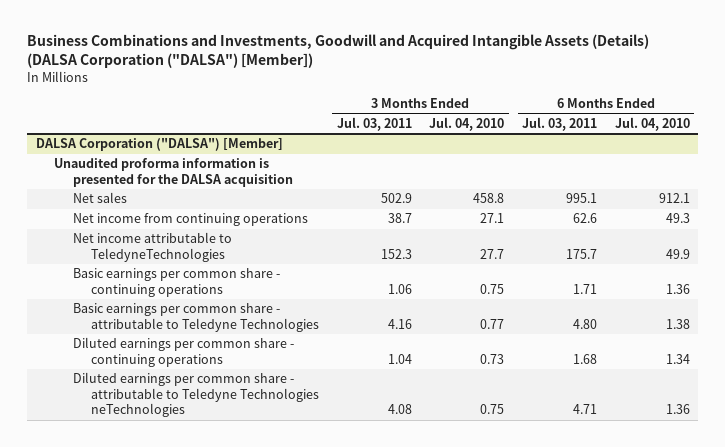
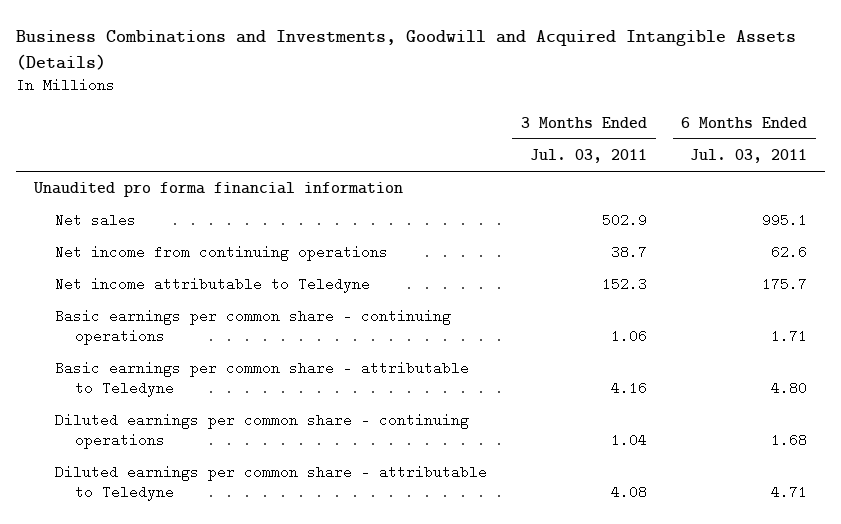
- Business Combinations and Investments, Goodwill and Acquired Intangible Assets (Details) (DALSA Corporation ("DALSA") [Member])
+ Business Combinations and Investments, Goodwill and Acquired Intangible Assets (Details)
- | 3 Months Ended Jul. 03, 2011 | 3 Months Ended Jul. 04, 2010 | 6 Months Ended Jul. 03, 2011 | 6 Months Ended Jul. 04, 2010
+ | 3 Months Ended Jul. 03, 2011 | 6 Months Ended Jul. 03, 2011
- DALSA Corporation ("DALSA") [Member]
- Unaudited proforma information is presented for the DALSA acquisition
+ Unaudited pro forma financial information
- Net income attributable to TeledyneTechnologies | 152.3 | 27.7 | 175.7 | 49.9
+ Net income attributable to Teledyne | 152.3 | 175.7
- Basic earnings per common share - attributable to Teledyne Technologies | 4.16 | 0.77 | 4.80 | 1.38
+ Basic earnings per common share - attributable to Teledyne | 4.16 | 4.80
- Diluted earnings per common share - attributable to Teledyne Technologies neTechnologies | 4.08 | 0.75 | 4.71 | 1.36
+ Diluted earnings per common share - attributable to Teledyne | 4.08 | 4.71

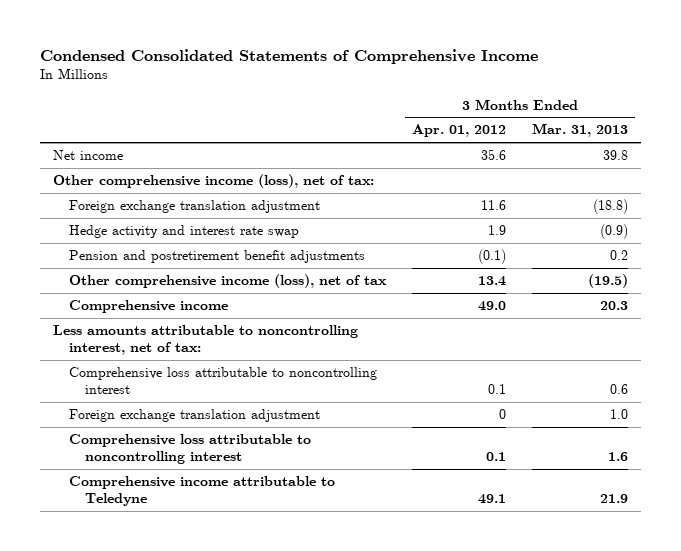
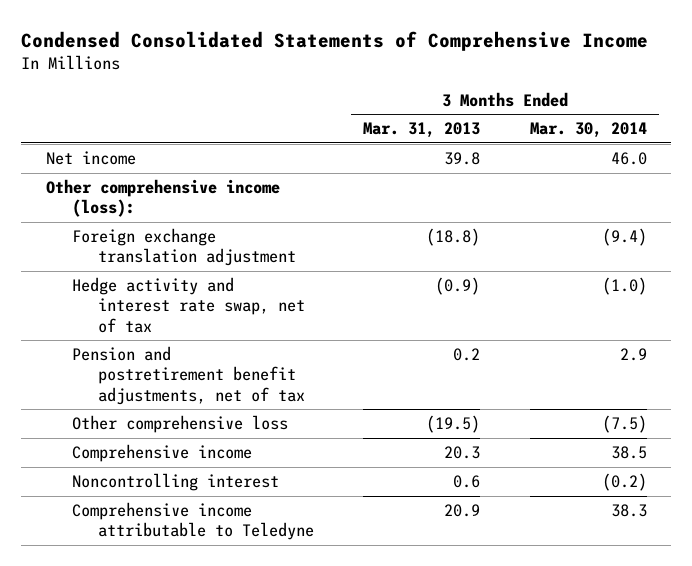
- | 3 Months Ended Apr. 01, 2012 | 3 Months Ended Mar. 31, 2013
+ | 3 Months Ended Mar. 31, 2013 | 3 Months Ended Mar. 30, 2014
- Other comprehensive income (loss), net of tax:
+ Other comprehensive income (loss):
- Hedge activity and interest rate swap | 1.9 | (0.9)
- Pension and postretirement benefit adjustments | (0.1) | 0.2
- Other comprehensive income (loss), net of tax | 13.4 | (19.5)
+ Hedge activity and interest rate swap, net of tax | (0.9) | (1.0)
+ Pension and postretirement benefit adjustments, net of tax | 0.2 | 2.9
+ Other comprehensive loss | (19.5) | (7.5)
- Less amounts attributable to noncontrolling interest, net of tax:
- Comprehensive loss attributable to noncontrolling interest | 0.1 | 0.6
- Foreign exchange translation adjustment | 0 | 1.0
- Comprehensive loss attributable to noncontrolling interest | 0.1 | 1.6
- Comprehensive income attributable to Teledyne | 49.1 | 21.9
+ Noncontrolling interest | 0.6 | (0.2)
+ Comprehensive income attributable to Teledyne | 20.9 | 38.3

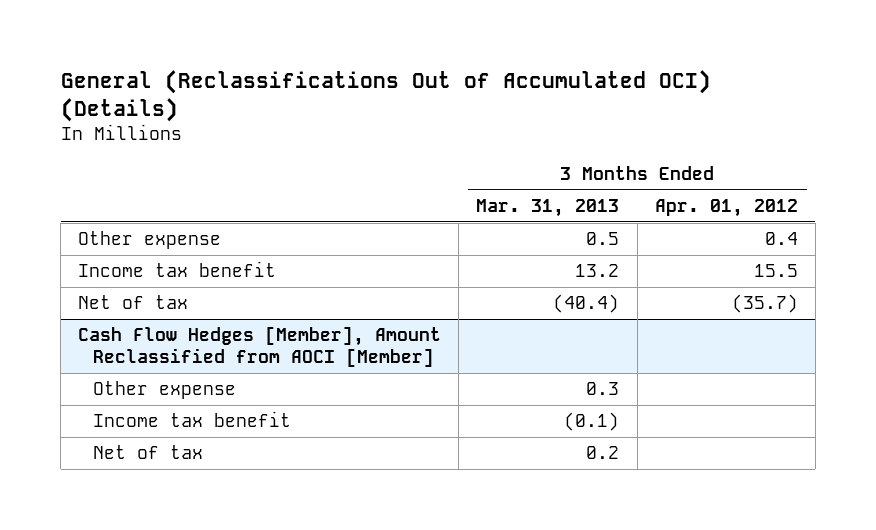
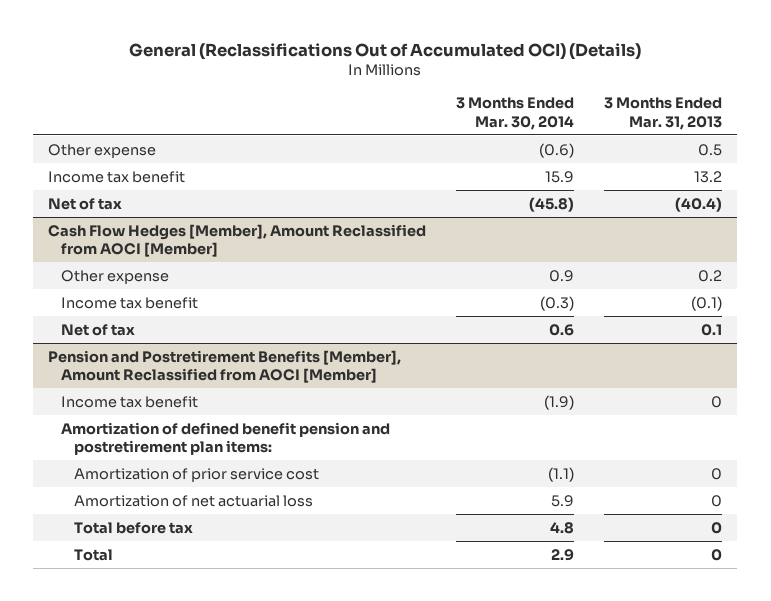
- | 3 Months Ended Mar. 31, 2013 | 3 Months Ended Apr. 01, 2012
+ | 3 Months Ended Mar. 30, 2014 | 3 Months Ended Mar. 31, 2013
@ Cash Flow Hedges [Member], Amount Reclassified from AOCI [Member]
- Other expense | 0.3 |
+ Other expense | 0.9 | 0.2
- Net of tax | 0.2 |
+ Net of tax | 0.6 | 0.1
+ Pension and Postretirement Benefits [Member], Amount Reclassified from AOCI [Member]
+ Income tax benefit | (1.9) | 0
+ Amortization of defined benefit pension and postretirement plan items:
+ Amortization of prior service cost | (1.1) | 0
+ Amortization of net actuarial loss | 5.9 | 0
+ Total before tax | 4.8 | 0
+ Total | 2.9 | 0

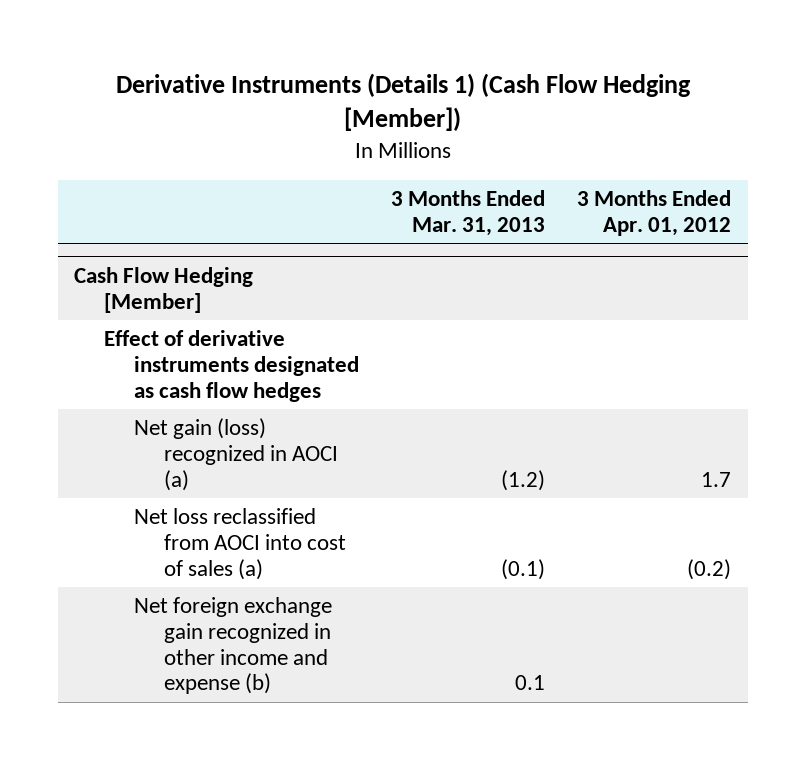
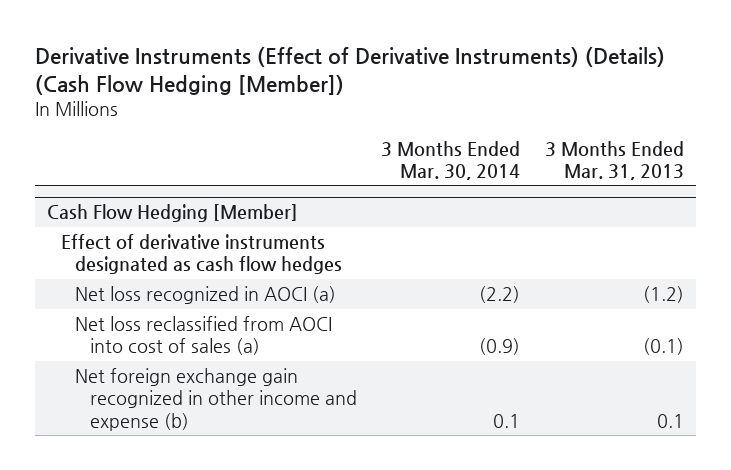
- Derivative Instruments (Details 1) (Cash Flow Hedging [Member])
+ Derivative Instruments (Effect of Derivative Instruments) (Details) (Cash Flow Hedging [Member])
- | 3 Months Ended Mar. 31, 2013 | 3 Months Ended Apr. 01, 2012
+ | 3 Months Ended Mar. 30, 2014 | 3 Months Ended Mar. 31, 2013
@ Cash Flow Hedging [Member]
- Net gain (loss) recognized in AOCI (a) | (1.2) | 1.7
+ Net loss recognized in AOCI (a) | (2.2) | (1.2)

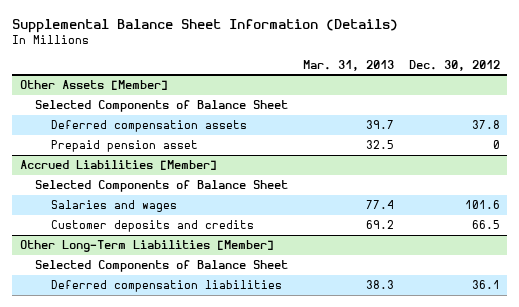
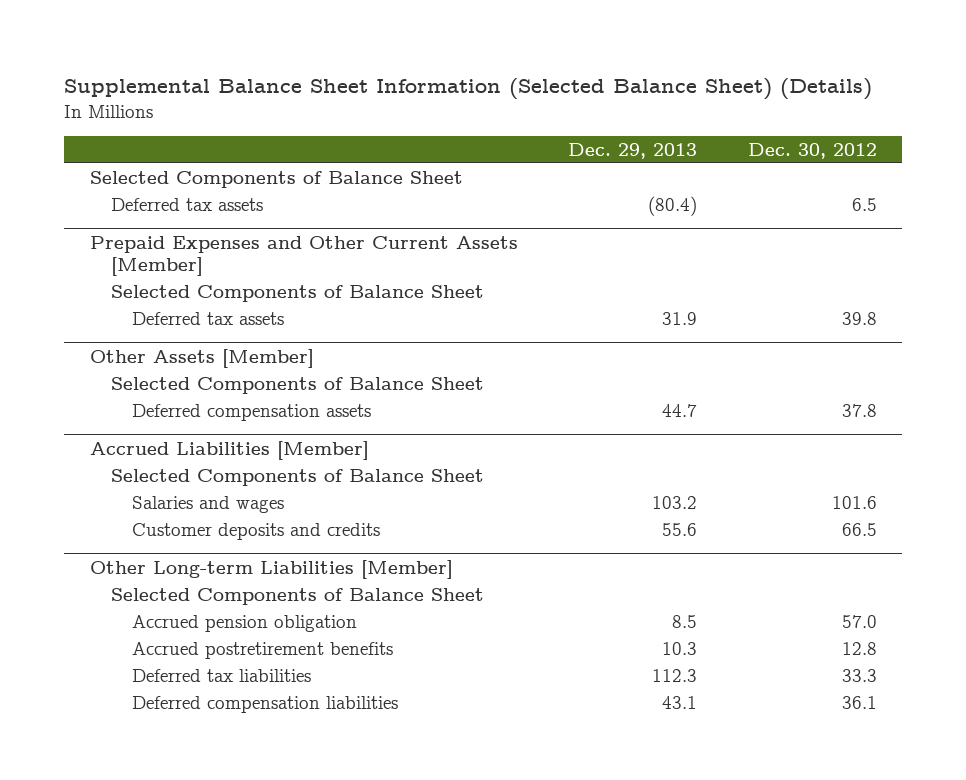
- Supplemental Balance Sheet Information (Details)
+ Supplemental Balance Sheet Information (Selected Balance Sheet) (Details)
- | Mar. 31, 2013 | Dec. 30, 2012
+ | Dec. 29, 2013 | Dec. 30, 2012
+ Selected Components of Balance Sheet
+ Deferred tax assets | (80.4) | 6.5
+ Prepaid Expenses and Other Current Assets [Member]
+ Selected Components of Balance Sheet
+ Deferred tax assets | 31.9 | 39.8
@ Other Assets [Member]
- Prepaid pension asset | 32.5 | 0
- Other Long-Term Liabilities [Member]
+ Other Long-term Liabilities [Member]
+ Accrued pension obligation | 8.5 | 57.0
+ Accrued postretirement benefits | 10.3 | 12.8
+ Deferred tax liabilities | 112.3 | 33.3

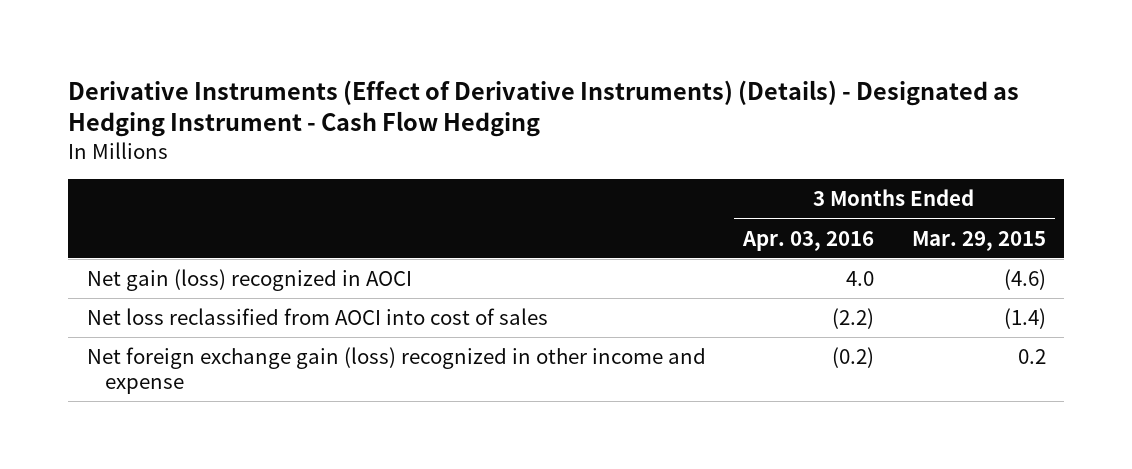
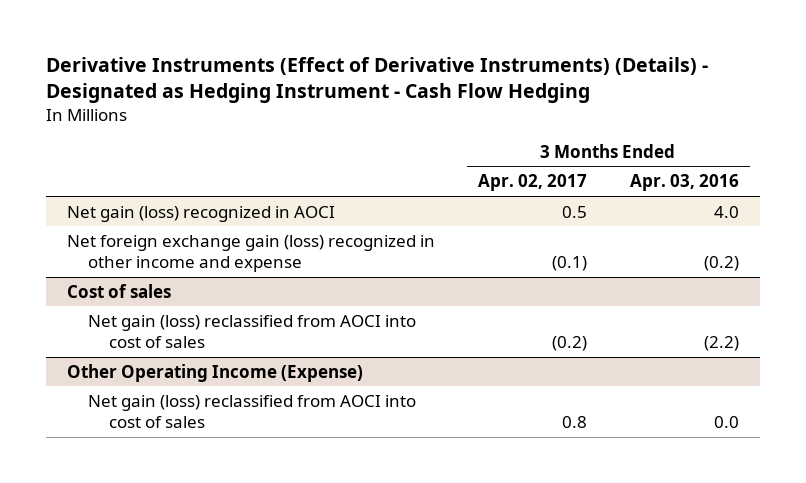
- | 3 Months Ended Apr. 03, 2016 | 3 Months Ended Mar. 29, 2015
+ | 3 Months Ended Apr. 02, 2017 | 3 Months Ended Apr. 03, 2016
- Net loss reclassified from AOCI into cost of sales | (2.2) | (1.4)
+ Cost of sales
+ Net gain (loss) reclassified from AOCI into cost of sales | (0.2) | (2.2)
+ Other Operating Income (Expense)
+ Net gain (loss) reclassified from AOCI into cost of sales | 0.8 | 0.0

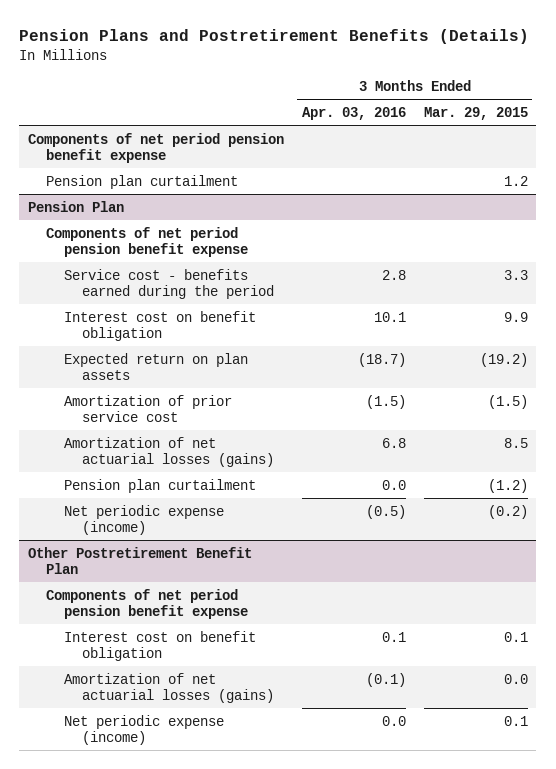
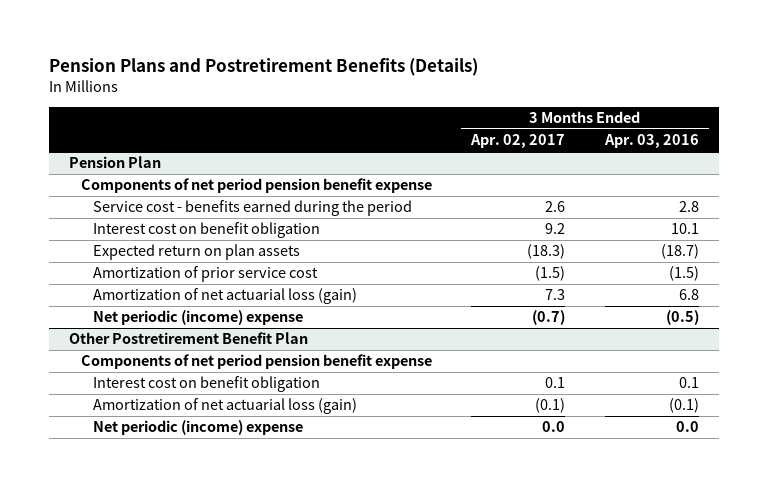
- | 3 Months Ended Apr. 03, 2016 | 3 Months Ended Mar. 29, 2015
+ | 3 Months Ended Apr. 02, 2017 | 3 Months Ended Apr. 03, 2016
- Components of net period pension benefit expense
- Pension plan curtailment | | 1.2
@ Pension Plan
- Amortization of net actuarial losses (gains) | 6.8 | 8.5
- Pension plan curtailment | 0.0 | (1.2)
- Net periodic expense (income) | (0.5) | (0.2)
+ Amortization of net actuarial loss (gain) | 7.3 | 6.8
+ Net periodic (income) expense | (0.7) | (0.5)
@ Other Postretirement Benefit Plan
- Amortization of net actuarial losses (gains) | (0.1) | 0.0
- Net periodic expense (income) | 0.0 | 0.1
+ Amortization of net actuarial loss (gain) | (0.1) | (0.1)
+ Net periodic (income) expense | 0.0 | 0.0

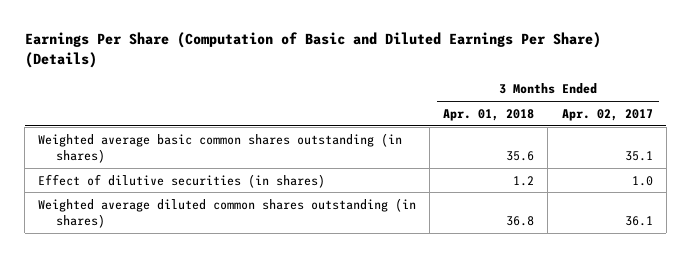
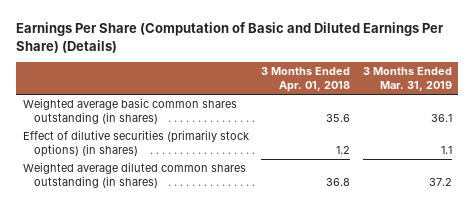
- | 3 Months Ended Apr. 01, 2018 | 3 Months Ended Apr. 02, 2017
+ | 3 Months Ended Apr. 01, 2018 | 3 Months Ended Mar. 31, 2019
- Effect of dilutive securities (in shares) | 1.2 | 1.0
+ Effect of dilutive securities (primarily stock options) (in shares) | 1.2 | 1.1

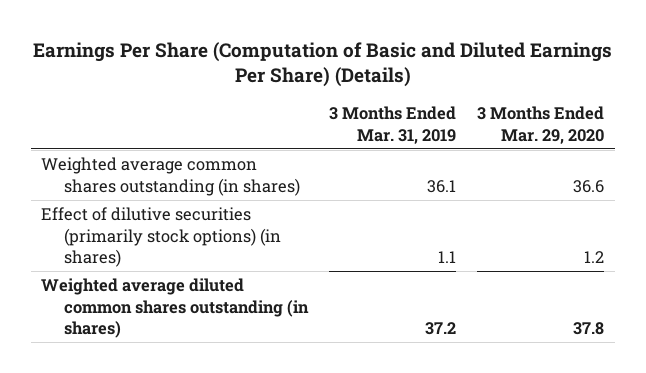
- | 3 Months Ended Apr. 01, 2018 | 3 Months Ended Mar. 31, 2019
+ | 3 Months Ended Mar. 31, 2019 | 3 Months Ended Mar. 29, 2020
- Weighted average basic common shares outstanding (in shares) | 35.6 | 36.1
+ Weighted average common shares outstanding (in shares) | 36.1 | 36.6

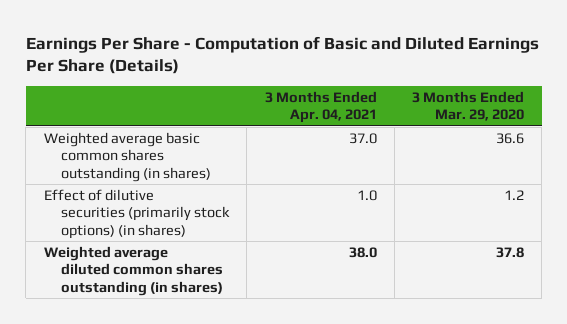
- Earnings Per Share (Computation of Basic and Diluted Earnings Per Share) (Details)
+ Earnings Per Share - Computation of Basic and Diluted Earnings Per Share (Details)
- | 3 Months Ended Mar. 31, 2019 | 3 Months Ended Mar. 29, 2020
+ | 3 Months Ended Apr. 04, 2021 | 3 Months Ended Mar. 29, 2020
- Weighted average common shares outstanding (in shares) | 36.1 | 36.6
+ Weighted average basic common shares outstanding (in shares) | 37.0 | 36.6

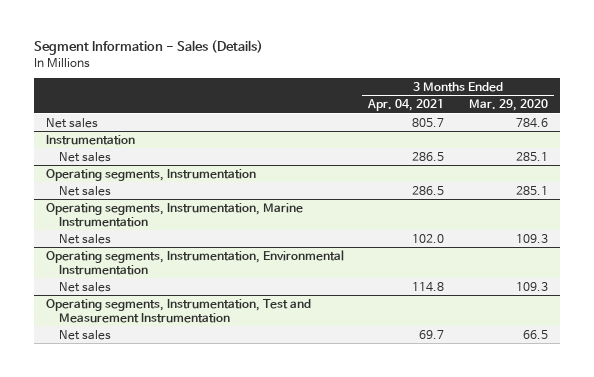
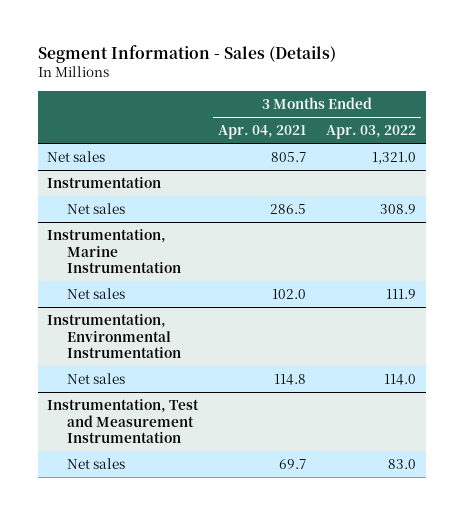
- | 3 Months Ended Apr. 04, 2021 | 3 Months Ended Mar. 29, 2020
+ | 3 Months Ended Apr. 04, 2021 | 3 Months Ended Apr. 03, 2022
- Operating segments, Instrumentation
- Net sales | 286.5 | 285.1
- Operating segments, Instrumentation, Marine Instrumentation
+ Instrumentation, Marine Instrumentation
- Operating segments, Instrumentation, Environmental Instrumentation
+ Instrumentation, Environmental Instrumentation
- Operating segments, Instrumentation, Test and Measurement Instrumentation
+ Instrumentation, Test and Measurement Instrumentation

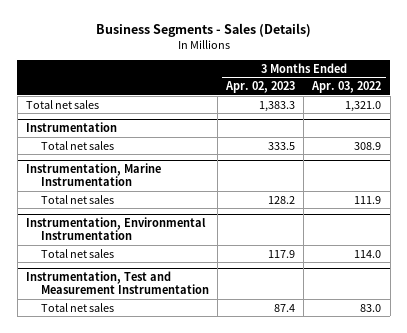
- Segment Information - Sales (Details)
+ Business Segments - Sales (Details)
- | 3 Months Ended Apr. 04, 2021 | 3 Months Ended Apr. 03, 2022
+ | 3 Months Ended Apr. 02, 2023 | 3 Months Ended Apr. 03, 2022
- Net sales | 805.7 | 1,321.0
+ Total net sales | 1,383.3 | 1,321.0
@ Instrumentation
- Net sales | 286.5 | 308.9
+ Total net sales | 333.5 | 308.9
@ Instrumentation, Marine Instrumentation
- Net sales | 102.0 | 111.9
+ Total net sales | 128.2 | 111.9
@ Instrumentation, Environmental Instrumentation
- Net sales | 114.8 | 114.0
+ Total net sales | 117.9 | 114.0
@ Instrumentation, Test and Measurement Instrumentation
- Net sales | 69.7 | 83.0
+ Total net sales | 87.4 | 83.0

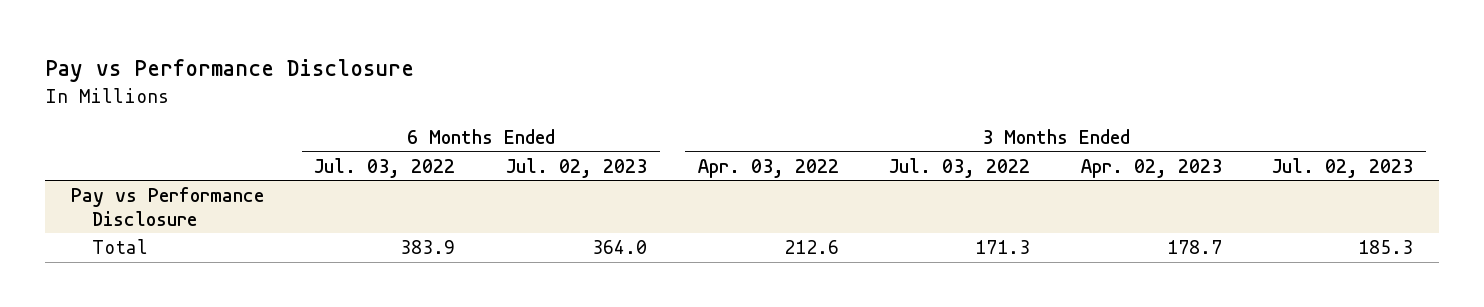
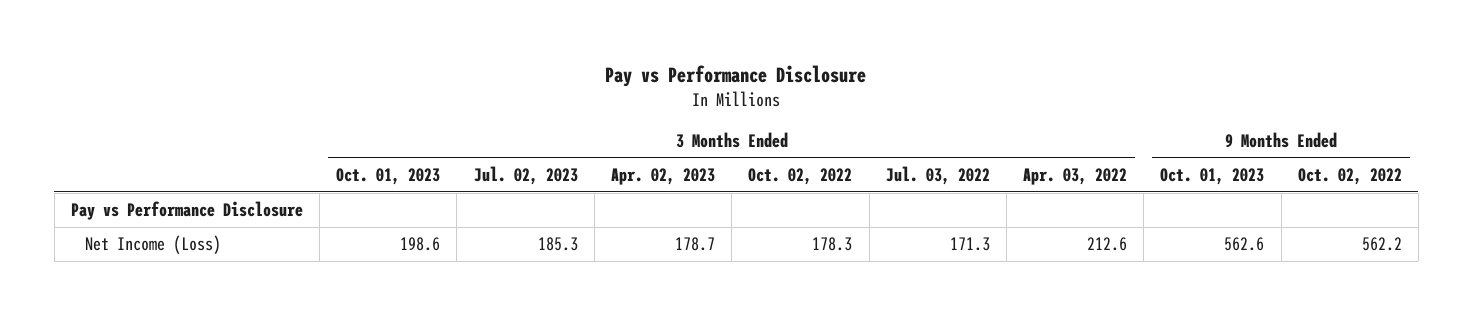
- | 6 Months Ended Jul. 03, 2022 | 6 Months Ended Jul. 02, 2023 | 3 Months Ended Apr. 03, 2022 | 3 Months Ended Jul. 03, 2022 | 3 Months Ended Apr. 02, 2023 | 3 Months Ended Jul. 02, 2023
+ | 3 Months Ended Oct. 01, 2023 | 3 Months Ended Jul. 02, 2023 | 3 Months Ended Apr. 02, 2023 | 3 Months Ended Oct. 02, 2022 | 3 Months Ended Jul. 03, 2022 | 3 Months Ended Apr. 03, 2022 | 9 Months Ended Oct. 01, 2023 | 9 Months Ended Oct. 02, 2022
- Total | 383.9 | 364.0 | 212.6 | 171.3 | 178.7 | 185.3
+ Net Income (Loss) | 198.6 | 185.3 | 178.7 | 178.3 | 171.3 | 212.6 | 562.6 | 562.2

